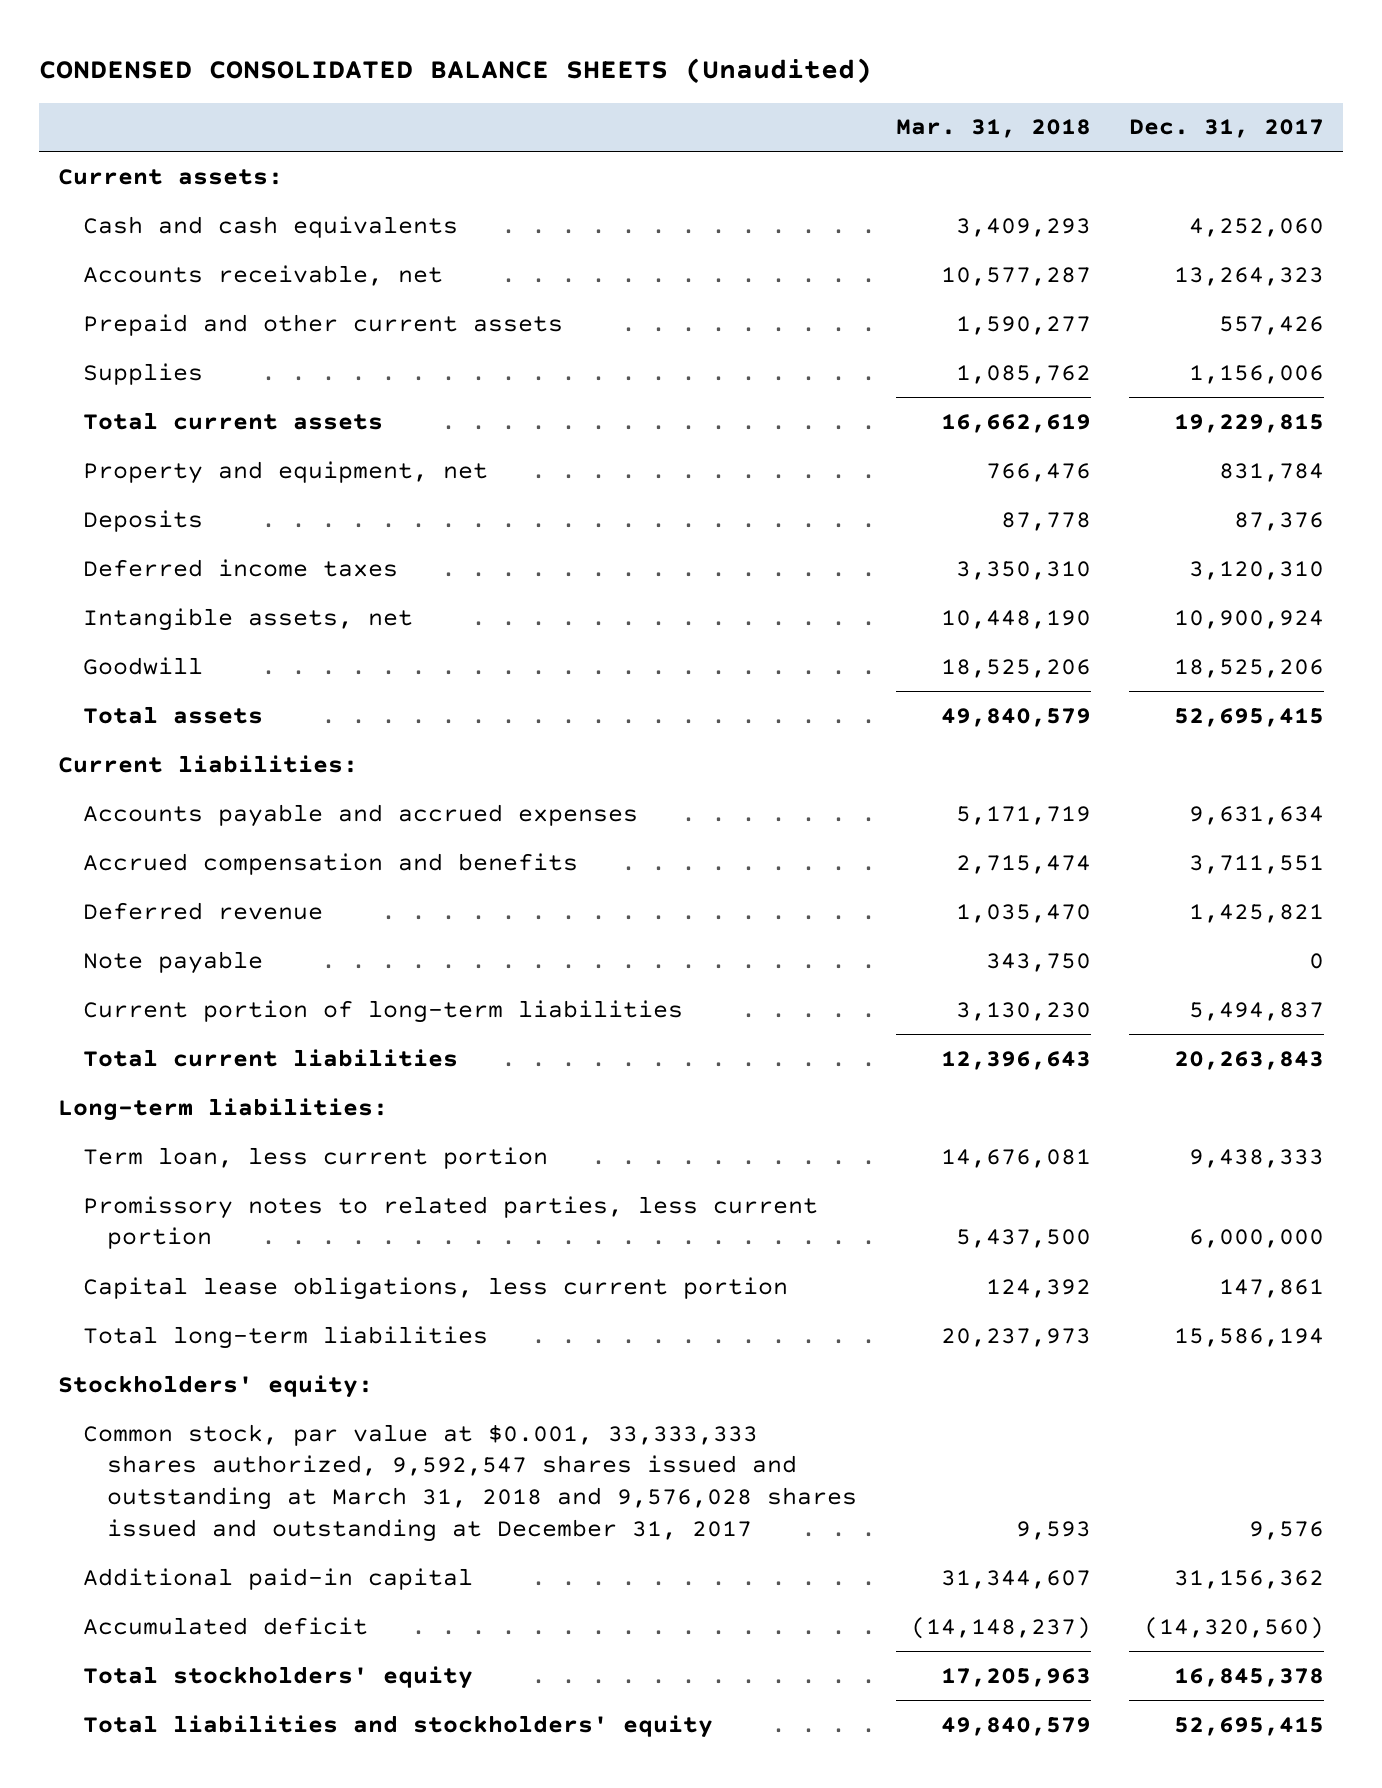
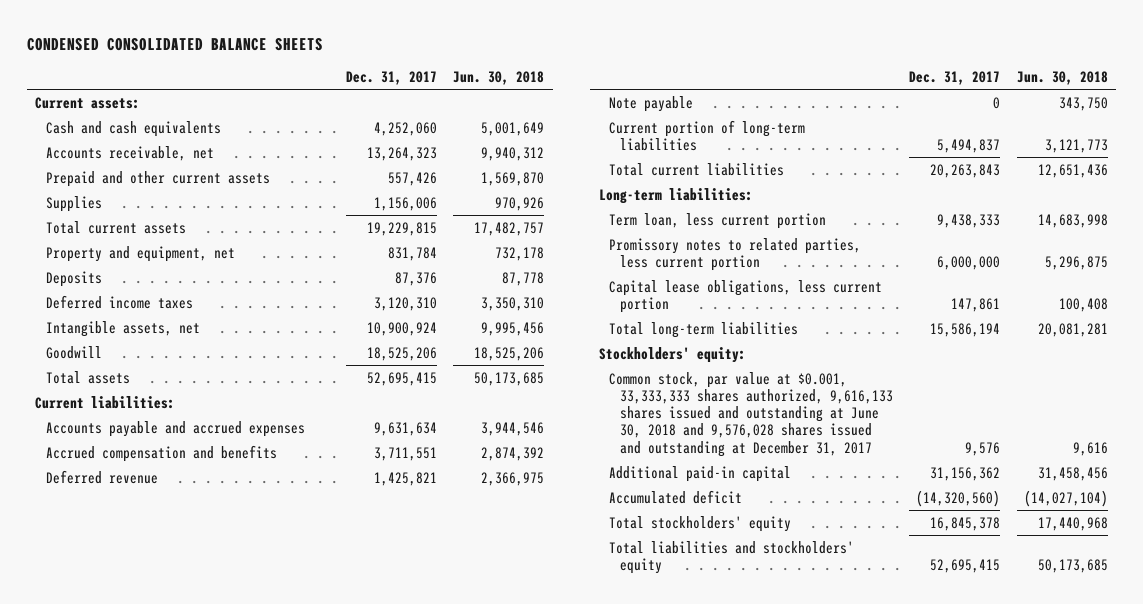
- CONDENSED CONSOLIDATED BALANCE SHEETS (Unaudited)
+ CONDENSED CONSOLIDATED BALANCE SHEETS
- | Mar. 31, 2018 | Dec. 31, 2017
+ | Dec. 31, 2017 | Jun. 30, 2018
- Common stock, par value at $0.001, 33,333,333 shares authorized, 9,592,547 shares issued and outstanding at March 31, 2018 and 9,576,028 shares issued and outstanding at December 31, 2017 | 9,593 | 9,576
+ Common stock, par value at $0.001, 33,333,333 shares authorized, 9,616,133 shares issued and outstanding at June 30, 2018 and 9,576,028 shares issued and outstanding at December 31, 2017 | 9,576 | 9,616

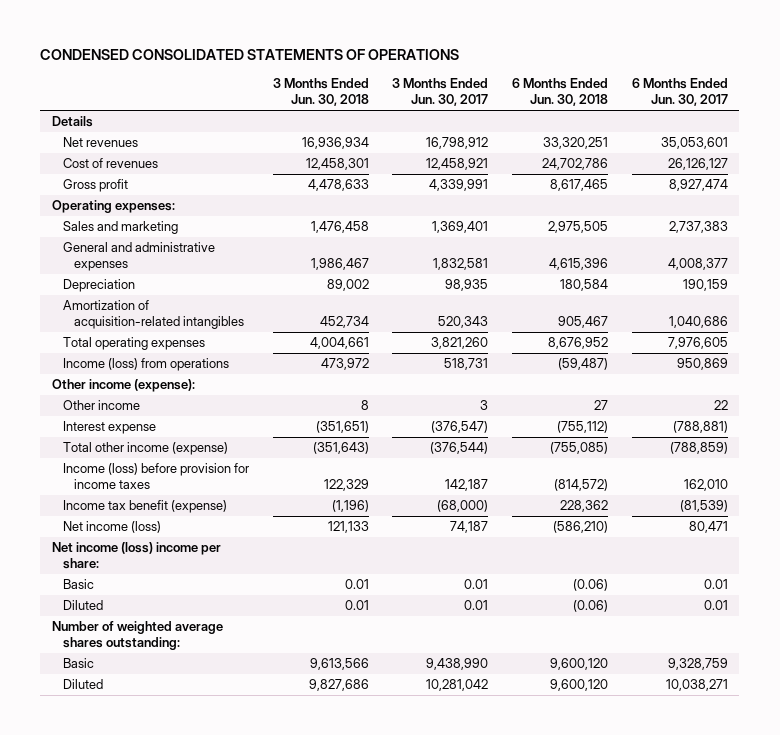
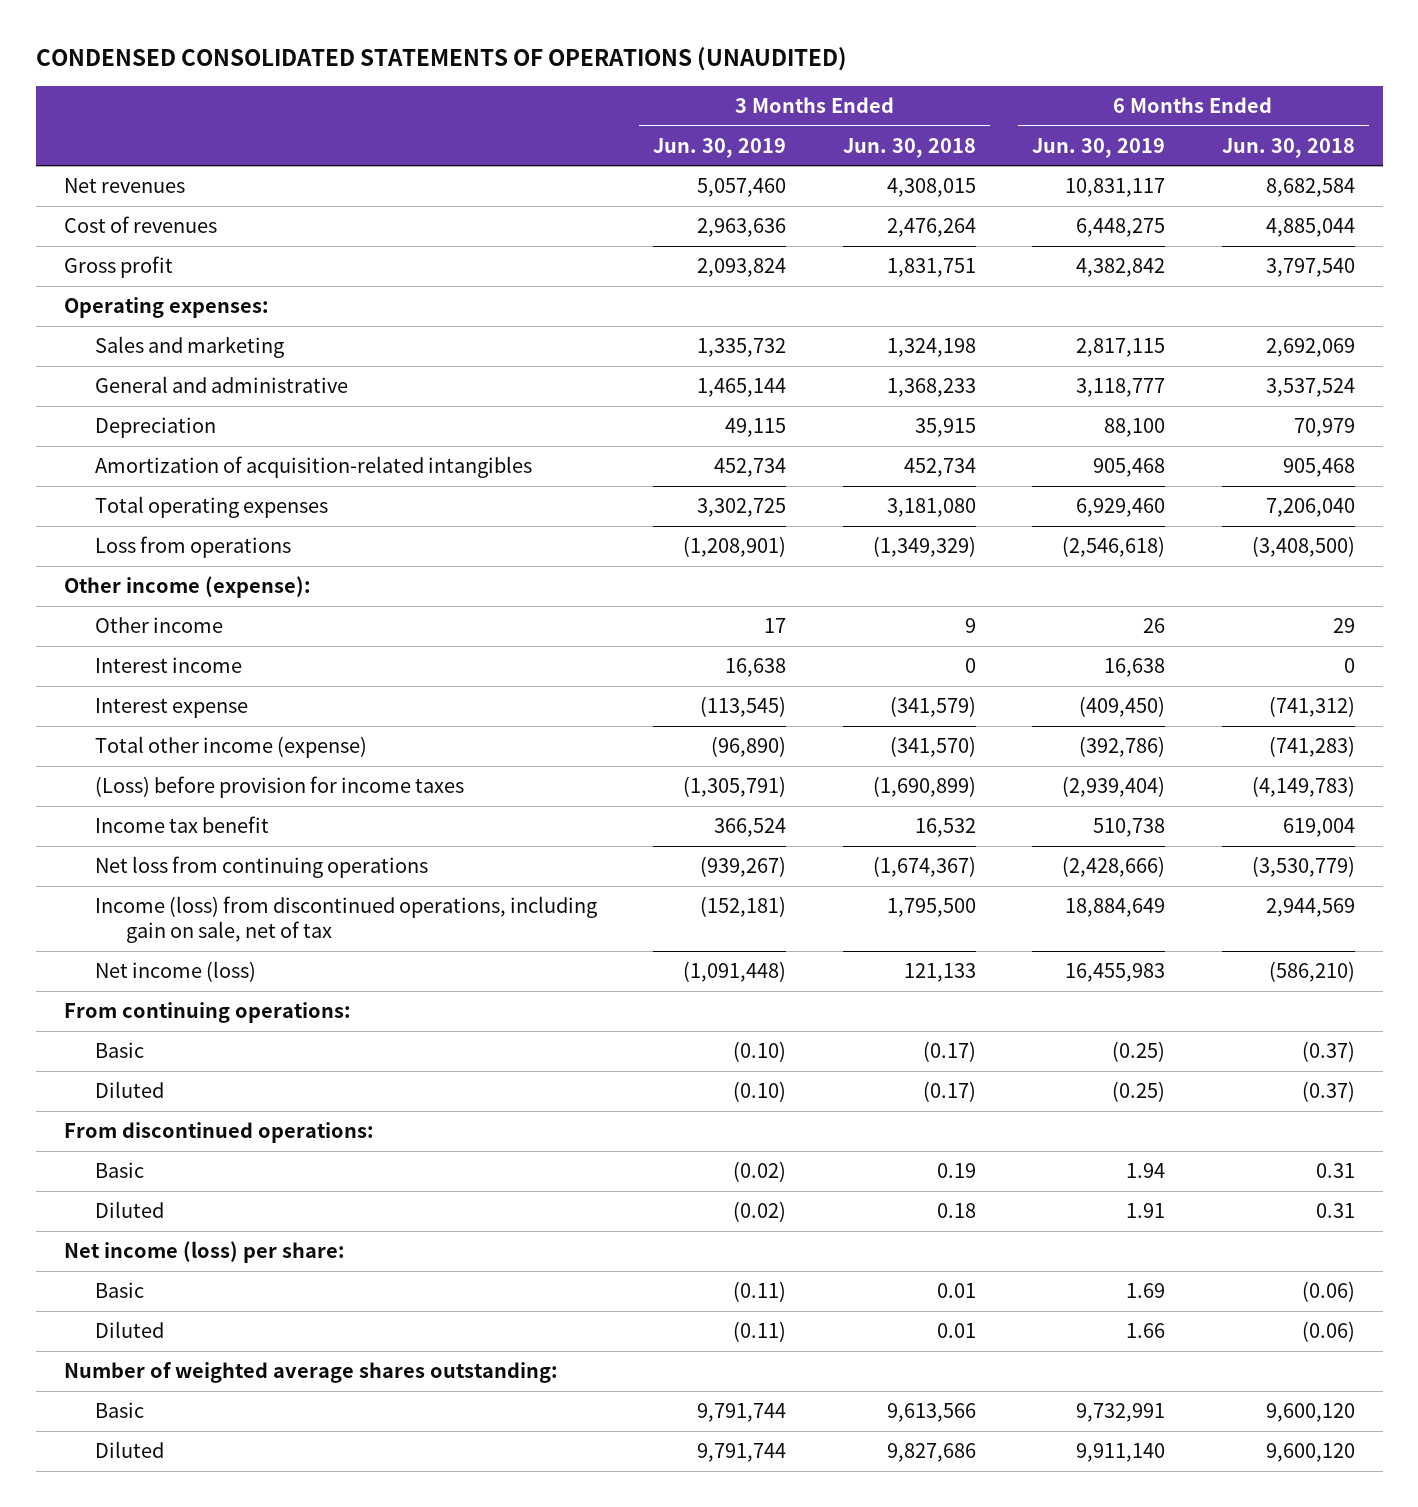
- CONDENSED CONSOLIDATED STATEMENTS OF OPERATIONS
+ CONDENSED CONSOLIDATED STATEMENTS OF OPERATIONS (UNAUDITED)
- | 3 Months Ended Jun. 30, 2018 | 3 Months Ended Jun. 30, 2017 | 6 Months Ended Jun. 30, 2018 | 6 Months Ended Jun. 30, 2017
+ | 3 Months Ended Jun. 30, 2019 | 3 Months Ended Jun. 30, 2018 | 6 Months Ended Jun. 30, 2019 | 6 Months Ended Jun. 30, 2018
- Details
- Net revenues | 16,936,934 | 16,798,912 | 33,320,251 | 35,053,601
- Cost of revenues | 12,458,301 | 12,458,921 | 24,702,786 | 26,126,127
- Gross profit | 4,478,633 | 4,339,991 | 8,617,465 | 8,927,474
+ Net revenues | 5,057,460 | 4,308,015 | 10,831,117 | 8,682,584
+ Cost of revenues | 2,963,636 | 2,476,264 | 6,448,275 | 4,885,044
+ Gross profit | 2,093,824 | 1,831,751 | 4,382,842 | 3,797,540
- Sales and marketing | 1,476,458 | 1,369,401 | 2,975,505 | 2,737,383
- General and administrative expenses | 1,986,467 | 1,832,581 | 4,615,396 | 4,008,377
- Depreciation | 89,002 | 98,935 | 180,584 | 190,159
- Amortization of acquisition-related intangibles | 452,734 | 520,343 | 905,467 | 1,040,686
- Total operating expenses | 4,004,661 | 3,821,260 | 8,676,952 | 7,976,605
- Income (loss) from operations | 473,972 | 518,731 | (59,487) | 950,869
+ Sales and marketing | 1,335,732 | 1,324,198 | 2,817,115 | 2,692,069
+ General and administrative | 1,465,144 | 1,368,233 | 3,118,777 | 3,537,524
+ Depreciation | 49,115 | 35,915 | 88,100 | 70,979
+ Amortization of acquisition-related intangibles | 452,734 | 452,734 | 905,468 | 905,468
+ Total operating expenses | 3,302,725 | 3,181,080 | 6,929,460 | 7,206,040
+ Loss from operations | (1,208,901) | (1,349,329) | (2,546,618) | (3,408,500)
- Other income | 8 | 3 | 27 | 22
- Interest expense | (351,651) | (376,547) | (755,112) | (788,881)
- Total other income (expense) | (351,643) | (376,544) | (755,085) | (788,859)
- Income (loss) before provision for income taxes | 122,329 | 142,187 | (814,572) | 162,010
- Income tax benefit (expense) | (1,196) | (68,000) | 228,362 | (81,539)
+ Other income | 17 | 9 | 26 | 29
+ Interest income | 16,638 | 0 | 16,638 | 0
+ Interest expense | (113,545) | (341,579) | (409,450) | (741,312)
+ Total other income (expense) | (96,890) | (341,570) | (392,786) | (741,283)
+ (Loss) before provision for income taxes | (1,305,791) | (1,690,899) | (2,939,404) | (4,149,783)
+ Income tax benefit | 366,524 | 16,532 | 510,738 | 619,004
+ Net loss from continuing operations | (939,267) | (1,674,367) | (2,428,666) | (3,530,779)
+ Income (loss) from discontinued operations, including gain on sale, net of tax | (152,181) | 1,795,500 | 18,884,649 | 2,944,569
- Net income (loss) income per share:
+ From continuing operations:
+ Basic | (0.10) | (0.17) | (0.25) | (0.37)
+ Diluted | (0.10) | (0.17) | (0.25) | (0.37)
+ From discontinued operations:
+ Basic | (0.02) | 0.19 | 1.94 | 0.31
+ Diluted | (0.02) | 0.18 | 1.91 | 0.31
+ Net income (loss) per share:

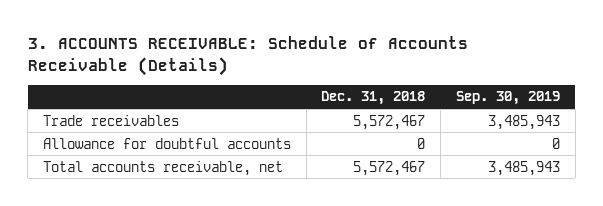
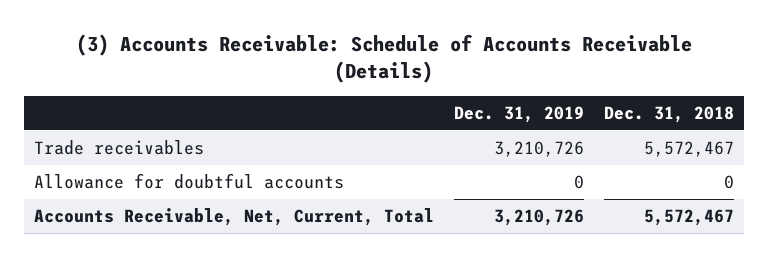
- 3. ACCOUNTS RECEIVABLE: Schedule of Accounts Receivable (Details)
+ (3) Accounts Receivable: Schedule of Accounts Receivable (Details)
- | Dec. 31, 2018 | Sep. 30, 2019
+ | Dec. 31, 2019 | Dec. 31, 2018
- Total accounts receivable, net | 5,572,467 | 3,485,943
+ Accounts Receivable, Net, Current, Total | 3,210,726 | 5,572,467

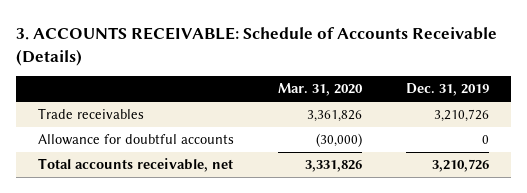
- (3) Accounts Receivable: Schedule of Accounts Receivable (Details)
+ 3. ACCOUNTS RECEIVABLE: Schedule of Accounts Receivable (Details)
- | Dec. 31, 2019 | Dec. 31, 2018
+ | Mar. 31, 2020 | Dec. 31, 2019
- Accounts Receivable, Net, Current, Total | 3,210,726 | 5,572,467
+ Total accounts receivable, net | 3,331,826 | 3,210,726

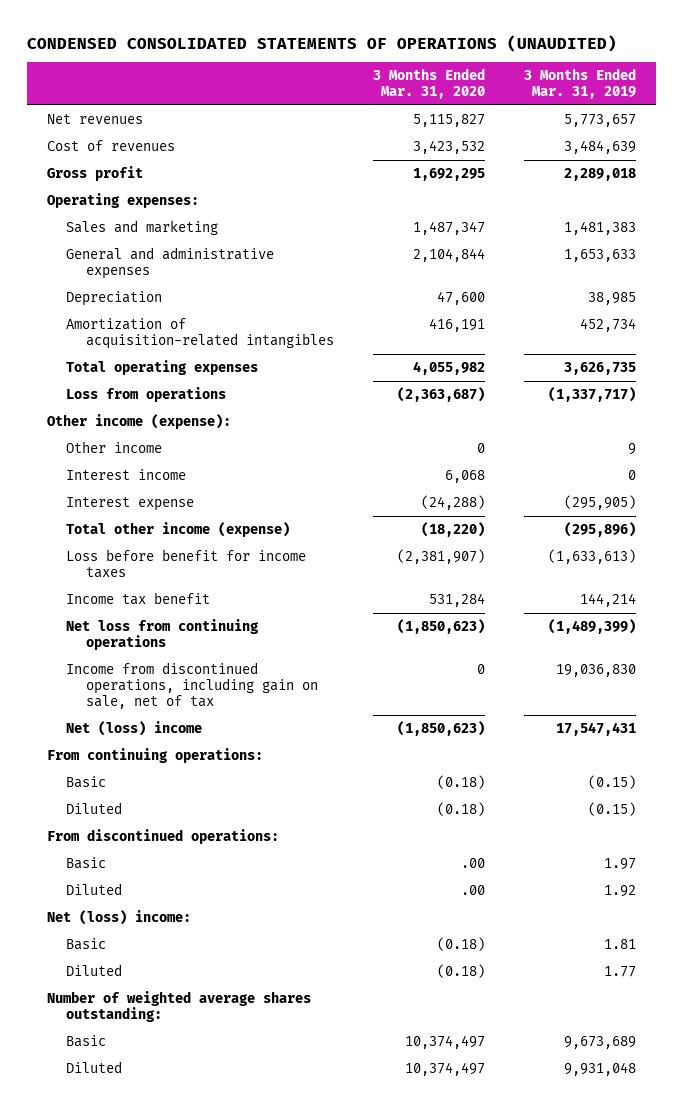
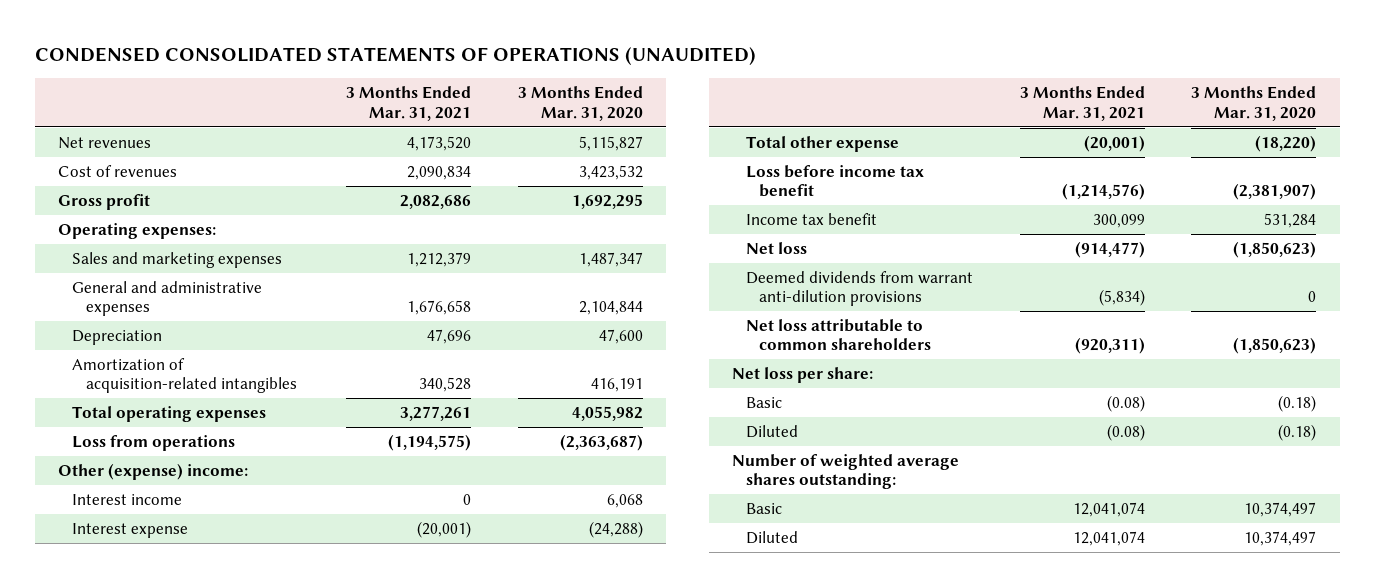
- | 3 Months Ended Mar. 31, 2020 | 3 Months Ended Mar. 31, 2019
+ | 3 Months Ended Mar. 31, 2021 | 3 Months Ended Mar. 31, 2020
- Sales and marketing | 1,487,347 | 1,481,383
+ Sales and marketing expenses | 1,212,379 | 1,487,347
- Other income (expense):
- Other income | 0 | 9
+ Other (expense) income:
- Total other income (expense) | (18,220) | (295,896)
- Loss before benefit for income taxes | (2,381,907) | (1,633,613)
+ Total other expense | (20,001) | (18,220)
+ Loss before income tax benefit | (1,214,576) | (2,381,907)
- Net loss from continuing operations | (1,850,623) | (1,489,399)
- Income from discontinued operations, including gain on sale, net of tax | 0 | 19,036,830
- Net (loss) income | (1,850,623) | 17,547,431
- From continuing operations:
- Basic | (0.18) | (0.15)
- Diluted | (0.18) | (0.15)
- From discontinued operations:
- Basic | .00 | 1.97
- Diluted | .00 | 1.92
- Net (loss) income:
+ Net loss | (914,477) | (1,850,623)
+ Deemed dividends from warrant anti-dilution provisions | (5,834) | 0
+ Net loss attributable to common shareholders | (920,311) | (1,850,623)
+ Net loss per share:

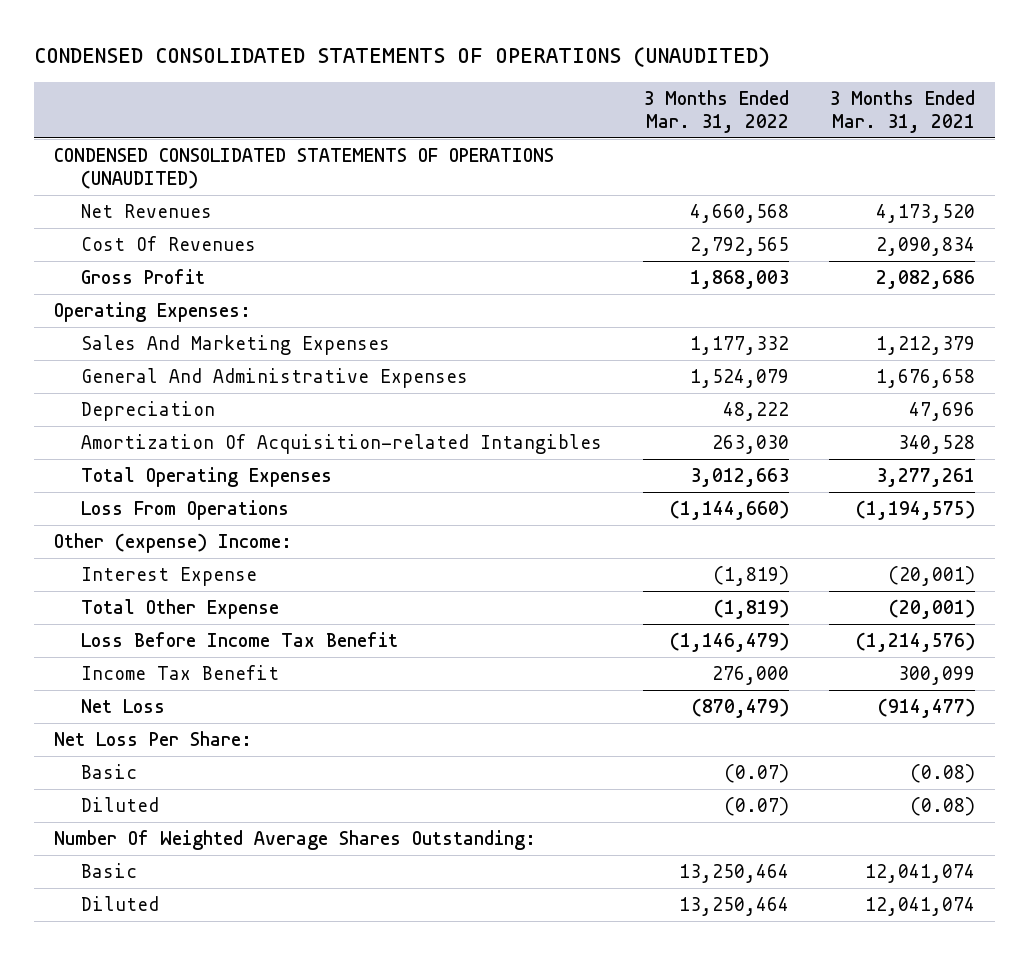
- | 3 Months Ended Mar. 31, 2021 | 3 Months Ended Mar. 31, 2020
+ | 3 Months Ended Mar. 31, 2022 | 3 Months Ended Mar. 31, 2021
- Net revenues | 4,173,520 | 5,115,827
- Cost of revenues | 2,090,834 | 3,423,532
- Gross profit | 2,082,686 | 1,692,295
- Operating expenses:
- Sales and marketing expenses | 1,212,379 | 1,487,347
- General and administrative expenses | 1,676,658 | 2,104,844
+ CONDENSED CONSOLIDATED STATEMENTS OF OPERATIONS (UNAUDITED)
+ Net Revenues | 4,660,568 | 4,173,520
+ Cost Of Revenues | 2,792,565 | 2,090,834
+ Gross Profit | 1,868,003 | 2,082,686
+ Operating Expenses:
+ Sales And Marketing Expenses | 1,177,332 | 1,212,379
+ General And Administrative Expenses | 1,524,079 | 1,676,658
- Amortization of acquisition-related intangibles | 340,528 | 416,191
- Total operating expenses | 3,277,261 | 4,055,982
- Loss from operations | (1,194,575) | (2,363,687)
- Other (expense) income:
- Interest income | 0 | 6,068
- Interest expense | (20,001) | (24,288)
- Total other expense | (20,001) | (18,220)
- Loss before income tax benefit | (1,214,576) | (2,381,907)
- Income tax benefit | 300,099 | 531,284
- Net loss | (914,477) | (1,850,623)
- Deemed dividends from warrant anti-dilution provisions | (5,834) | 0
- Net loss attributable to common shareholders | (920,311) | (1,850,623)
- Net loss per share:
+ Amortization Of Acquisition-related Intangibles | 263,030 | 340,528
+ Total Operating Expenses | 3,012,663 | 3,277,261
+ Loss From Operations | (1,144,660) | (1,194,575)
+ Other (expense) Income:
+ Interest Expense | (1,819) | (20,001)
+ Total Other Expense | (1,819) | (20,001)
+ Loss Before Income Tax Benefit | (1,146,479) | (1,214,576)
+ Income Tax Benefit | 276,000 | 300,099
+ Net Loss | (870,479) | (914,477)
+ Net Loss Per Share:
- Number of weighted average shares outstanding:
+ Number Of Weighted Average Shares Outstanding:

